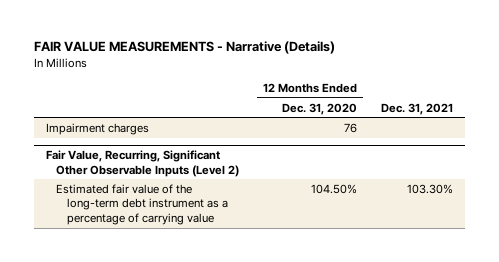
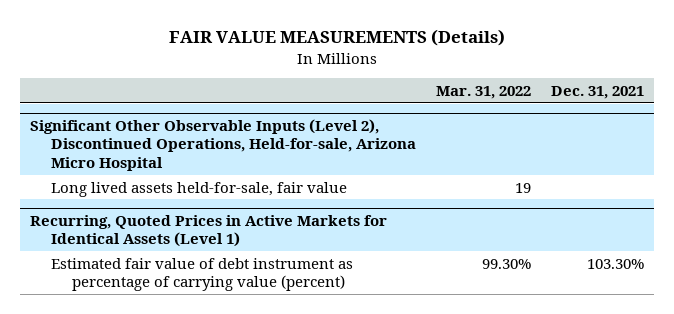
- FAIR VALUE MEASUREMENTS - Narrative (Details)
+ FAIR VALUE MEASUREMENTS (Details)
- | 12 Months Ended Dec. 31, 2020 | Dec. 31, 2021
+ | Mar. 31, 2022 | Dec. 31, 2021
- Impairment charges | 76 |
- Fair Value, Recurring, Significant Other Observable Inputs (Level 2)
- Estimated fair value of the long-term debt instrument as a percentage of carrying value | 104.50% | 103.30%
+ Significant Other Observable Inputs (Level 2), Discontinued Operations, Held-for-sale, Arizona Micro Hospital
+ Long lived assets held-for-sale, fair value | 19 |
+ Recurring, Quoted Prices in Active Markets for Identical Assets (Level 1)
+ Estimated fair value of debt instrument as percentage of carrying value (percent) | 99.30% | 103.30%

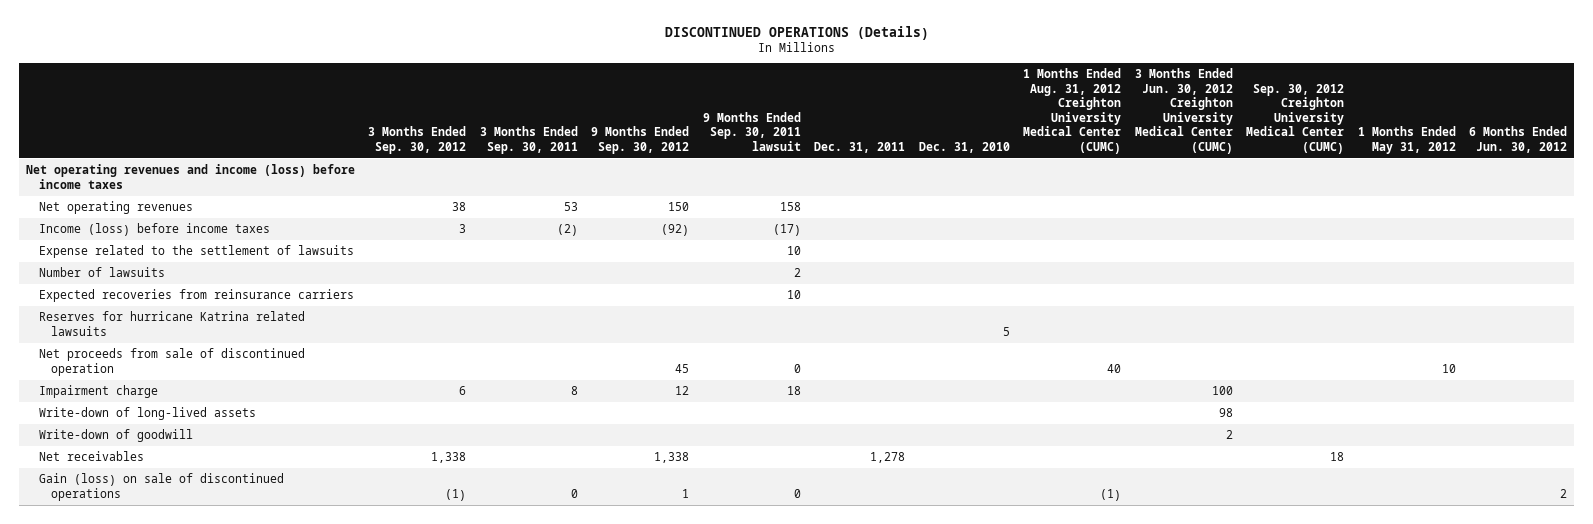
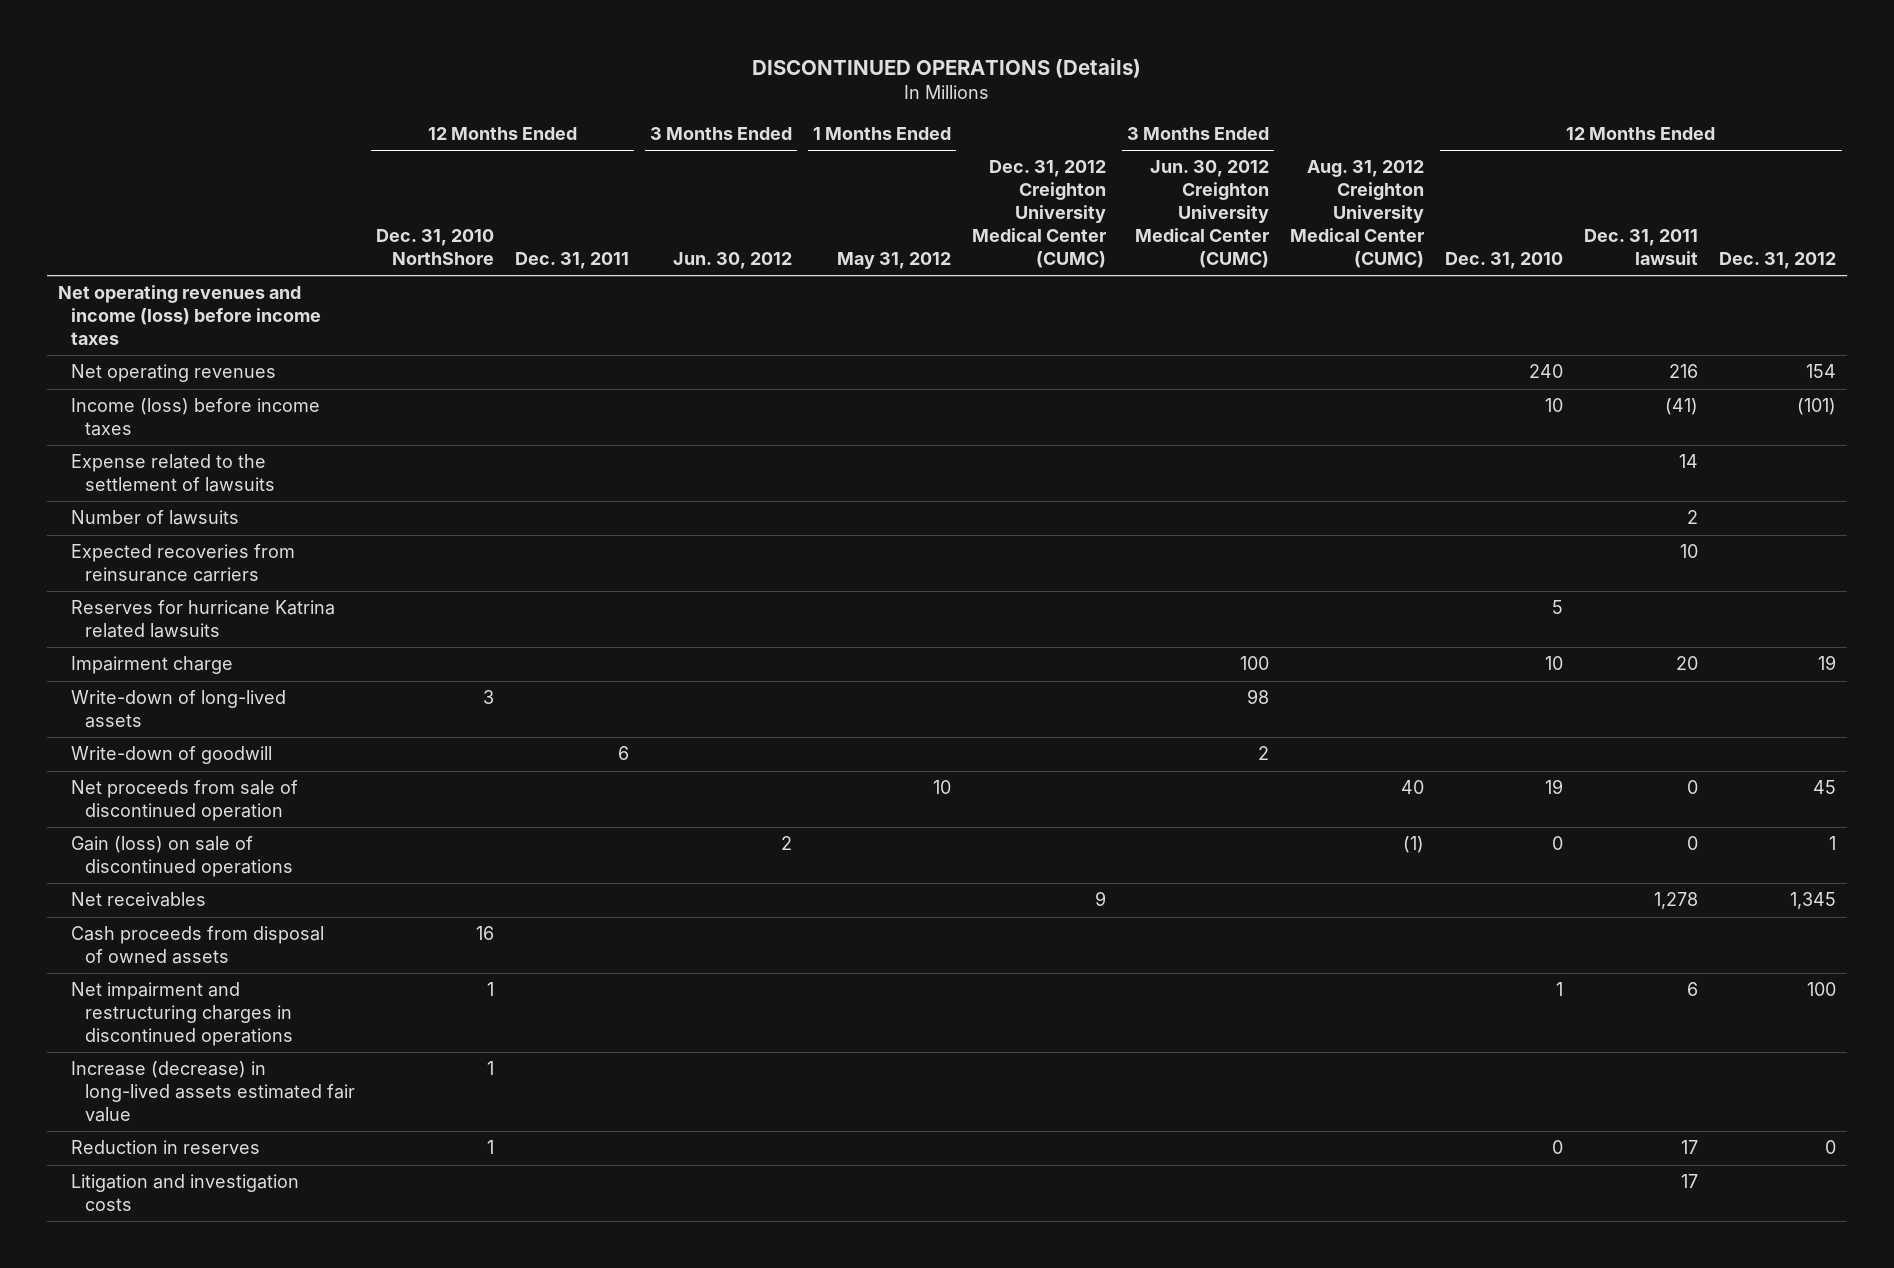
- | 3 Months Ended Sep. 30, 2012 | 3 Months Ended Sep. 30, 2011 | 9 Months Ended Sep. 30, 2012 | 9 Months Ended Sep. 30, 2011 lawsuit | Dec. 31, 2011 | Dec. 31, 2010 | 1 Months Ended Aug. 31, 2012 Creighton University Medical Center (CUMC) | 3 Months Ended Jun. 30, 2012 Creighton University Medical Center (CUMC) | Sep. 30, 2012 Creighton University Medical Center (CUMC) | 1 Months Ended May 31, 2012 | 6 Months Ended Jun. 30, 2012
+ | 12 Months Ended Dec. 31, 2010 NorthShore | 12 Months Ended Dec. 31, 2011 | 3 Months Ended Jun. 30, 2012 | 1 Months Ended May 31, 2012 | Dec. 31, 2012 Creighton University Medical Center (CUMC) | 3 Months Ended Jun. 30, 2012 Creighton University Medical Center (CUMC) | Aug. 31, 2012 Creighton University Medical Center (CUMC) | 12 Months Ended Dec. 31, 2010 | 12 Months Ended Dec. 31, 2011 lawsuit | 12 Months Ended Dec. 31, 2012
moved down: Net proceeds from sale of discontinued operation | | | | 10 | | | 40 | 19 | 0 | 45
moved down: Net receivables | | | | | 9 | | | | 1,278 | 1,345
+ Cash proceeds from disposal of owned assets | 16 | | | | | | | | |
+ Net impairment and restructuring charges in discontinued operations | 1 | | | | | | | 1 | 6 | 100
+ Increase (decrease) in long-lived assets estimated fair value | 1 | | | | | | | | |
+ Reduction in reserves | 1 | | | | | | | 0 | 17 | 0
+ Litigation and investigation costs | | | | | | | | | 17 |

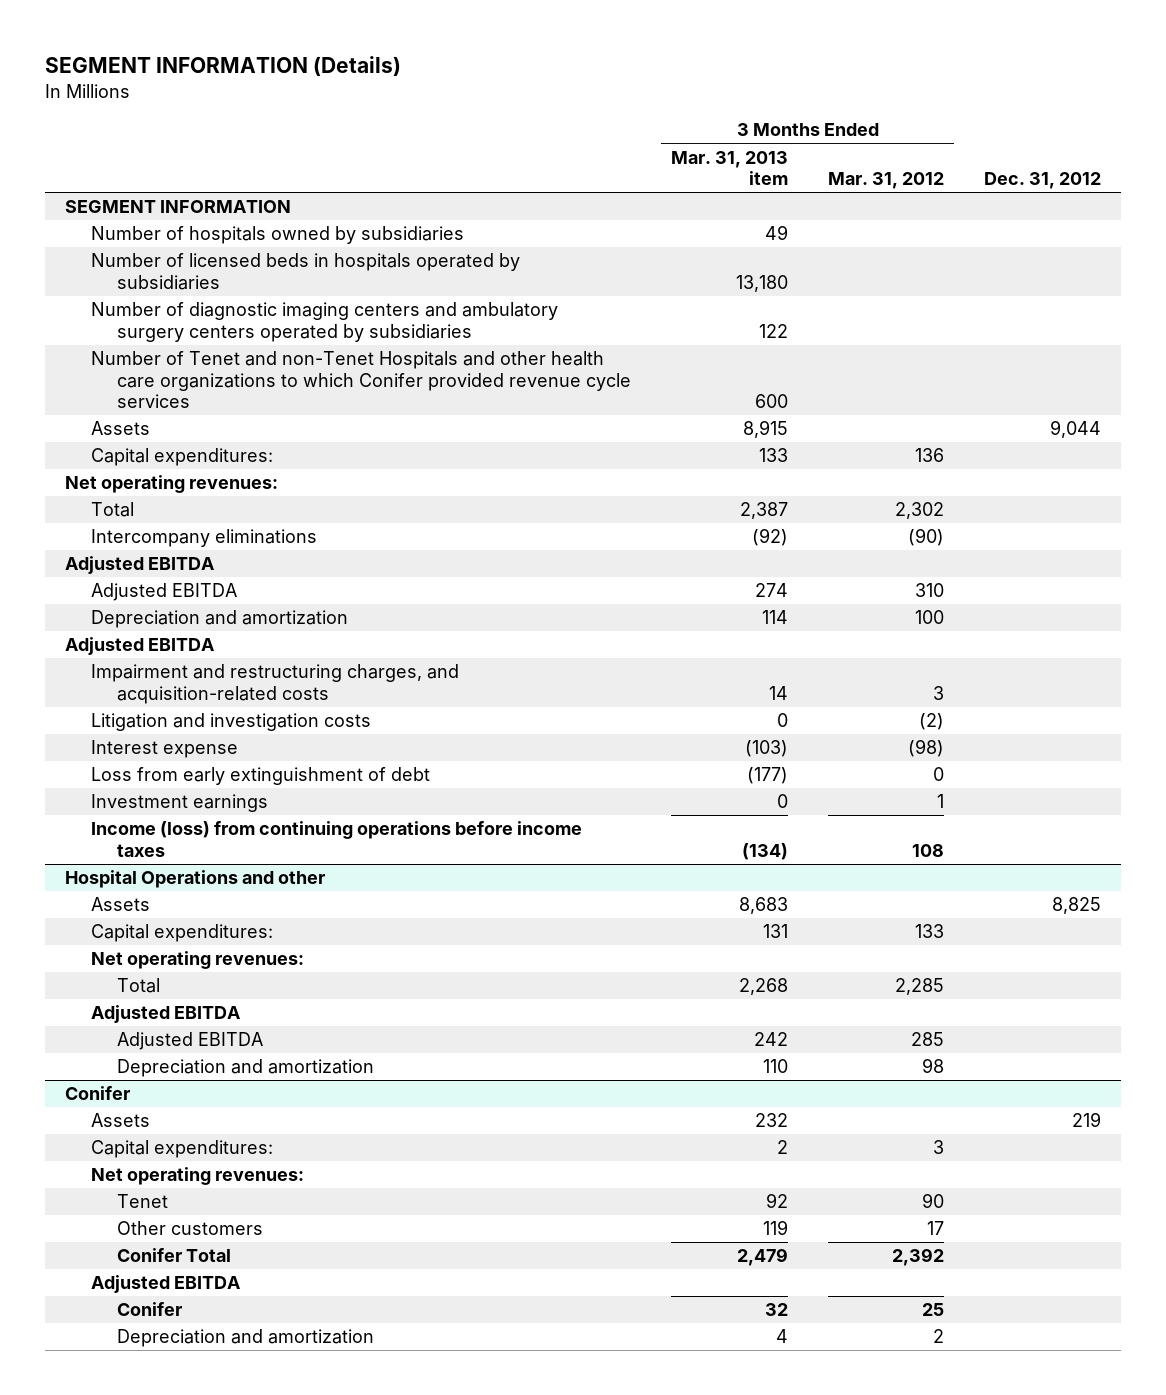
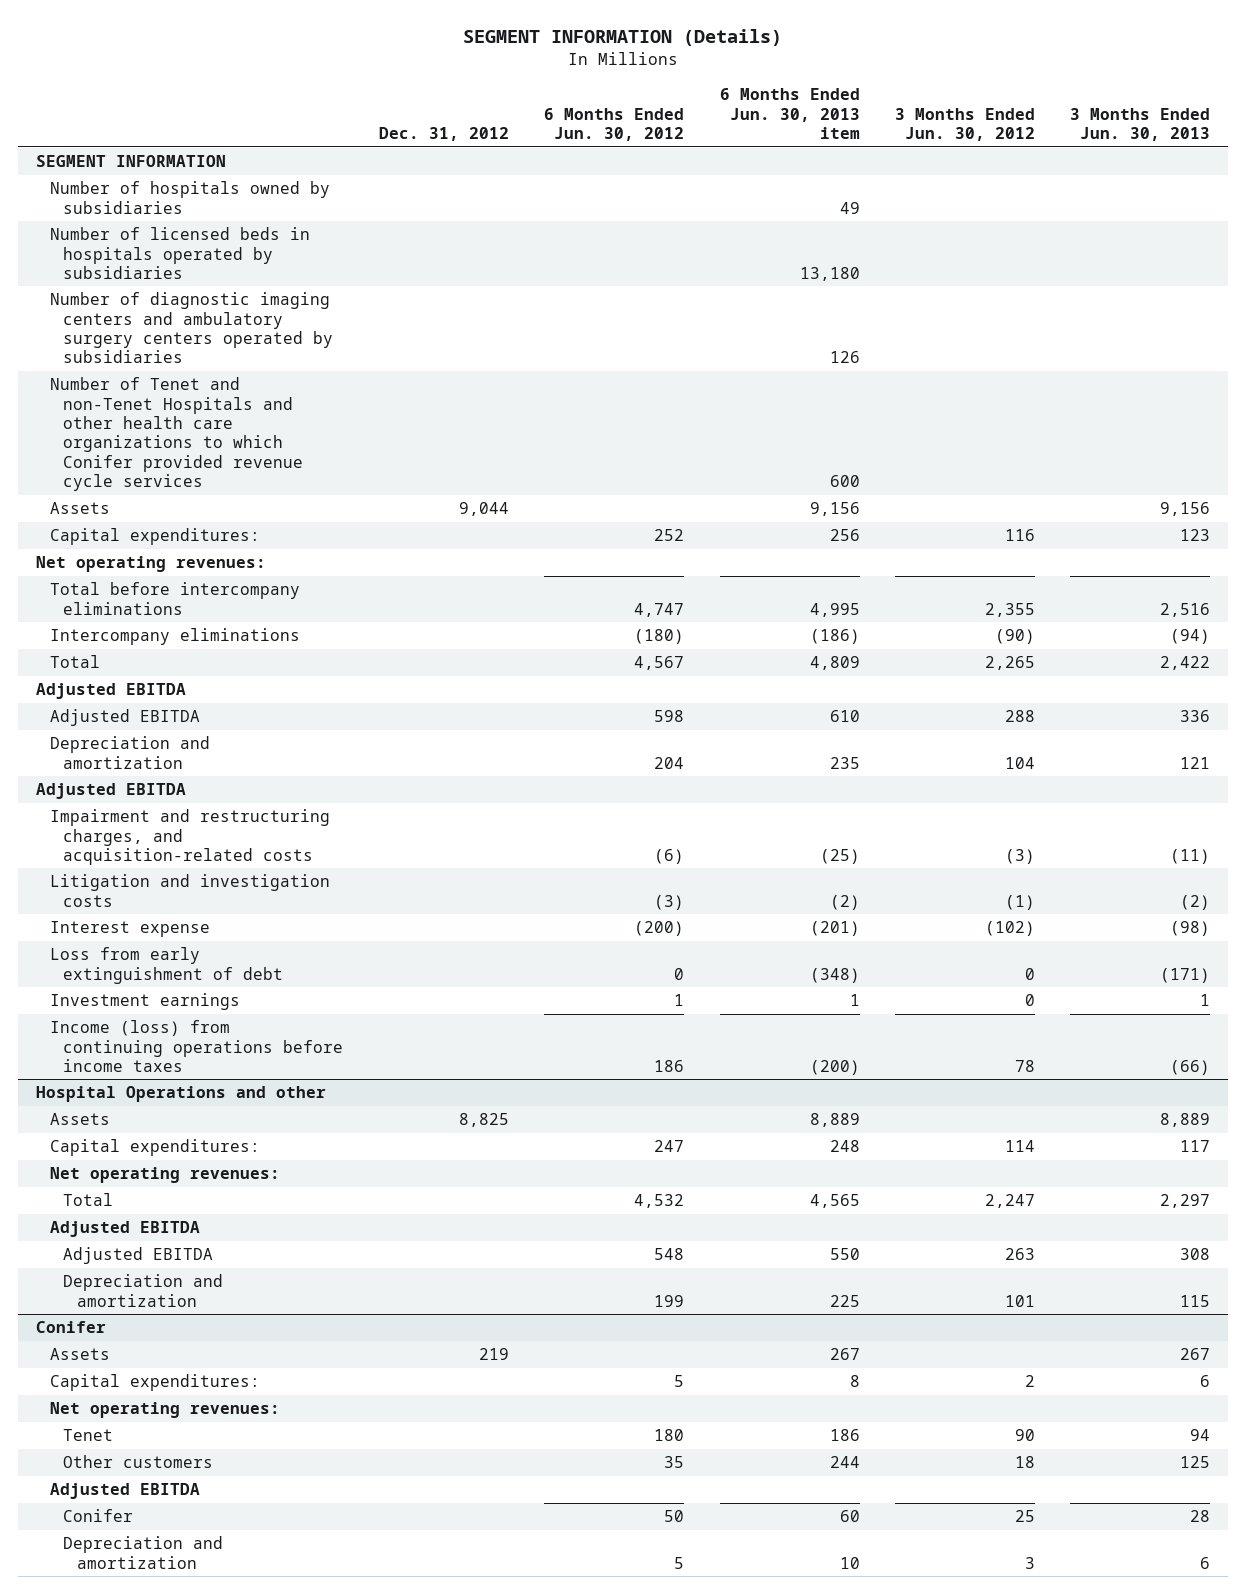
- | 3 Months Ended Mar. 31, 2013 item | 3 Months Ended Mar. 31, 2012 | Dec. 31, 2012
+ | Dec. 31, 2012 | 6 Months Ended Jun. 30, 2012 | 6 Months Ended Jun. 30, 2013 item | 3 Months Ended Jun. 30, 2012 | 3 Months Ended Jun. 30, 2013
+ Total before intercompany eliminations | | 4,747 | 4,995 | 2,355 | 2,516
moved down: Total | | 4,567 | 4,809 | 2,265 | 2,422
@ Conifer
- Conifer Total | 2,479 | 2,392 |

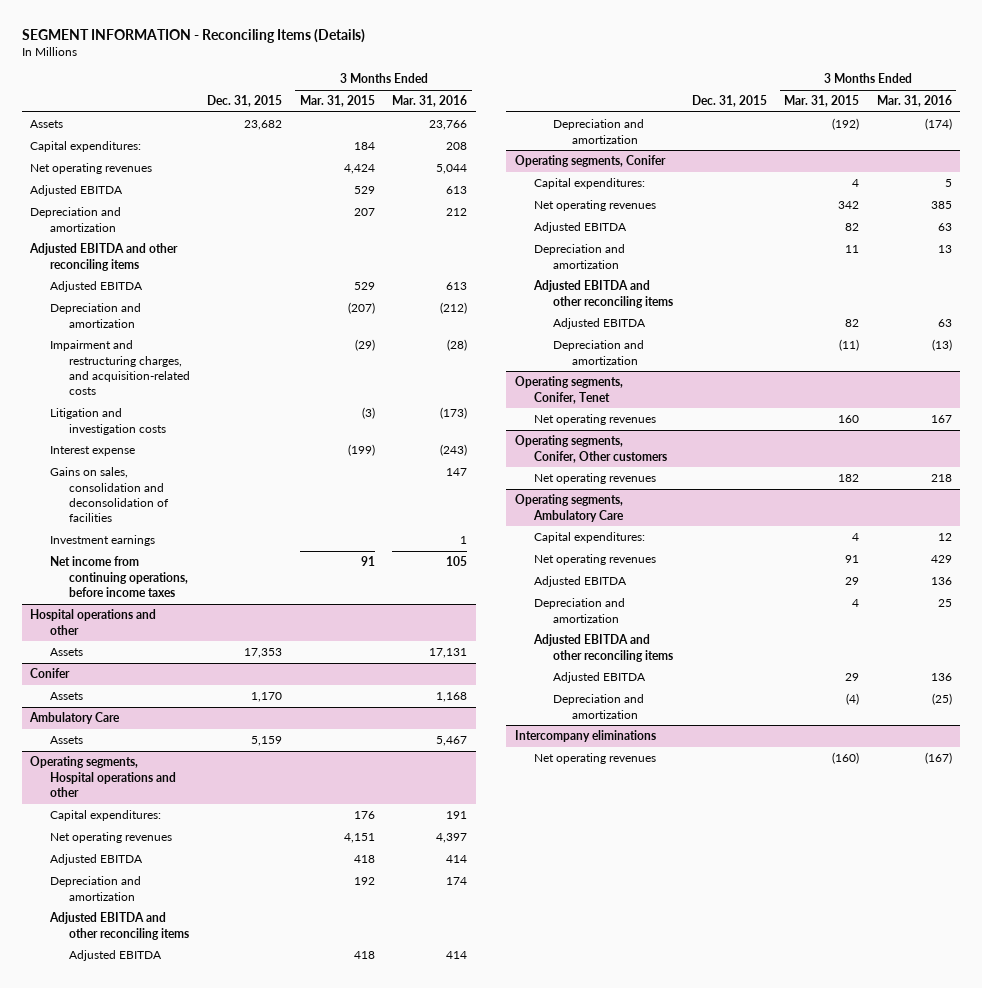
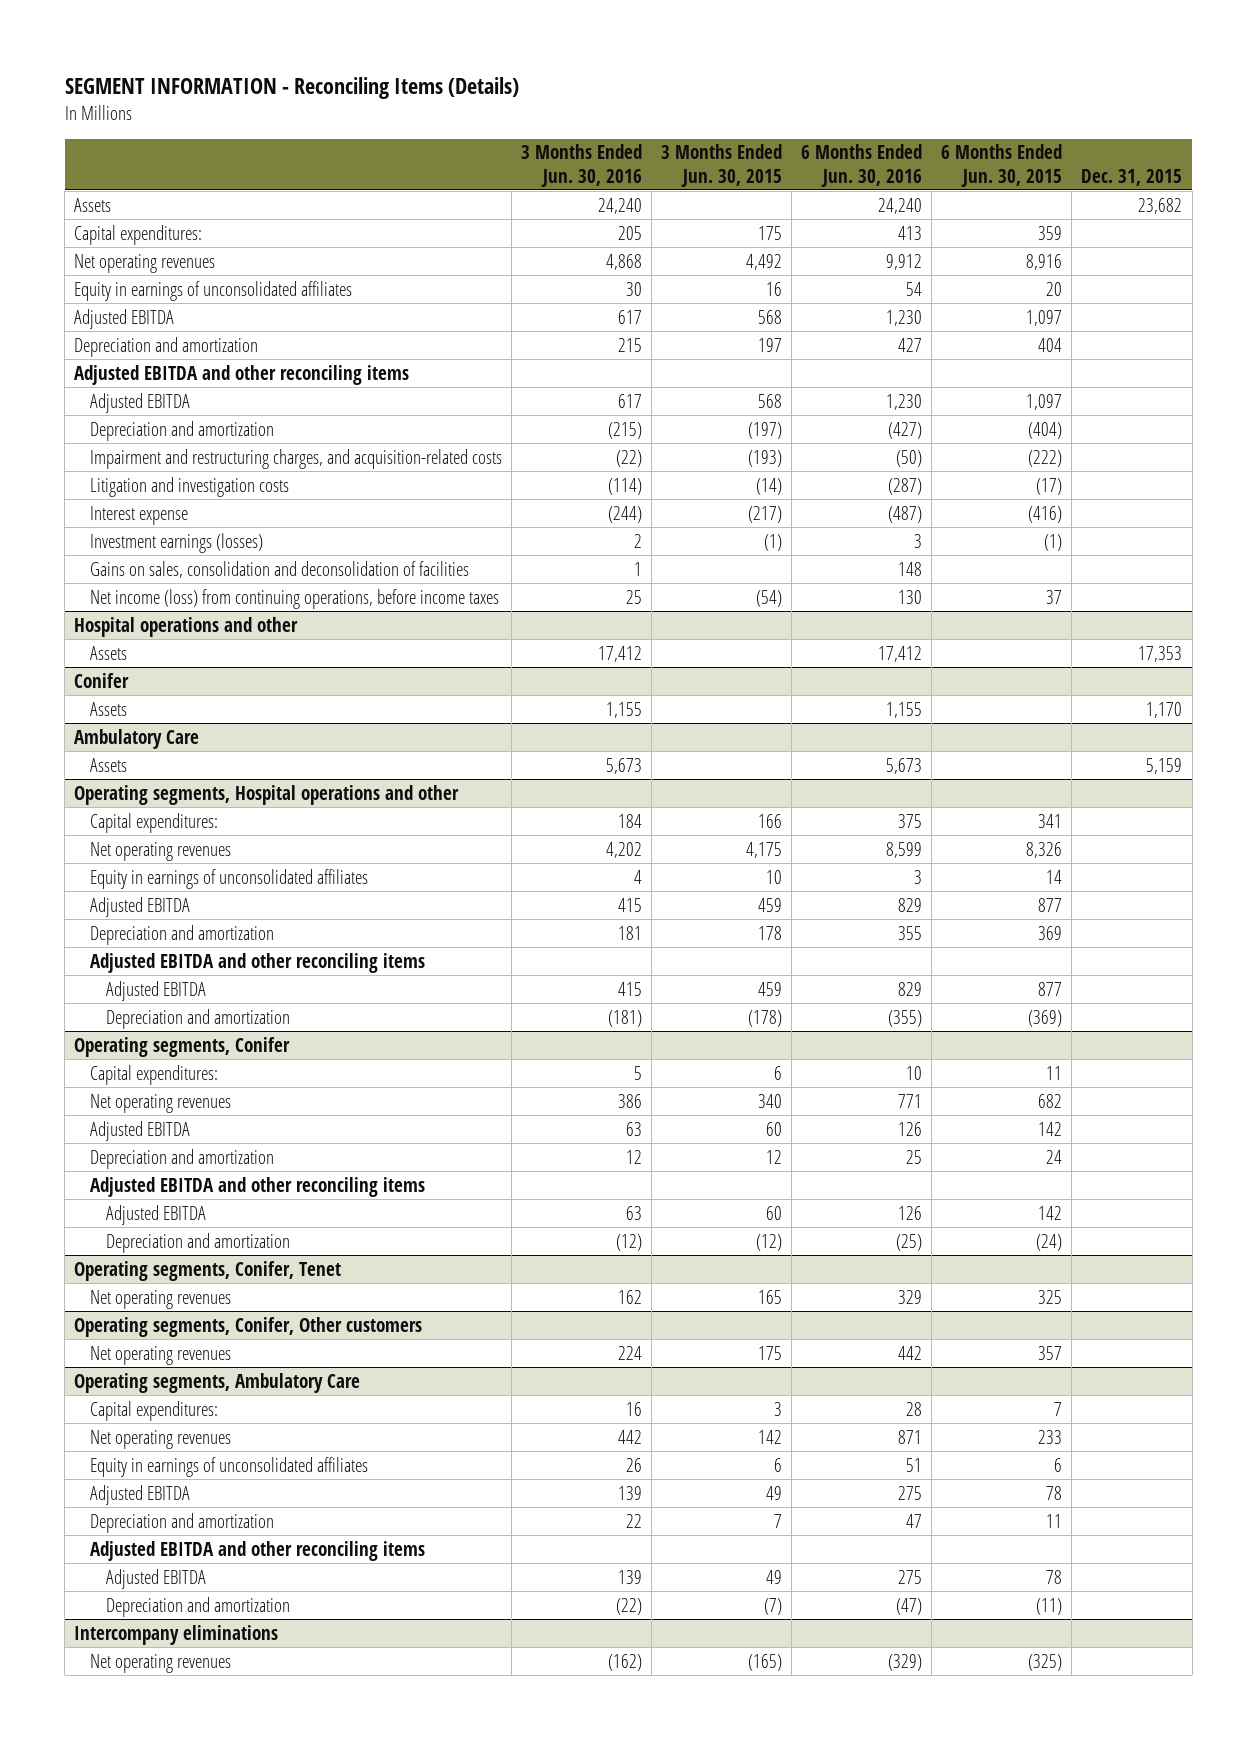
- | Dec. 31, 2015 | 3 Months Ended Mar. 31, 2015 | 3 Months Ended Mar. 31, 2016
+ | 3 Months Ended Jun. 30, 2016 | 3 Months Ended Jun. 30, 2015 | 6 Months Ended Jun. 30, 2016 | 6 Months Ended Jun. 30, 2015 | Dec. 31, 2015
+ Equity in earnings of unconsolidated affiliates | 30 | 16 | 54 | 20 |
+ Investment earnings (losses) | 2 | (1) | 3 | (1) |
- Investment earnings | | | 1
- Net income from continuing operations, before income taxes | | 91 | 105
+ Net income (loss) from continuing operations, before income taxes | 25 | (54) | 130 | 37 |
@ Operating segments, Hospital operations and other
+ Equity in earnings of unconsolidated affiliates | 4 | 10 | 3 | 14 |
@ Operating segments, Ambulatory Care
+ Equity in earnings of unconsolidated affiliates | 26 | 6 | 51 | 6 |

